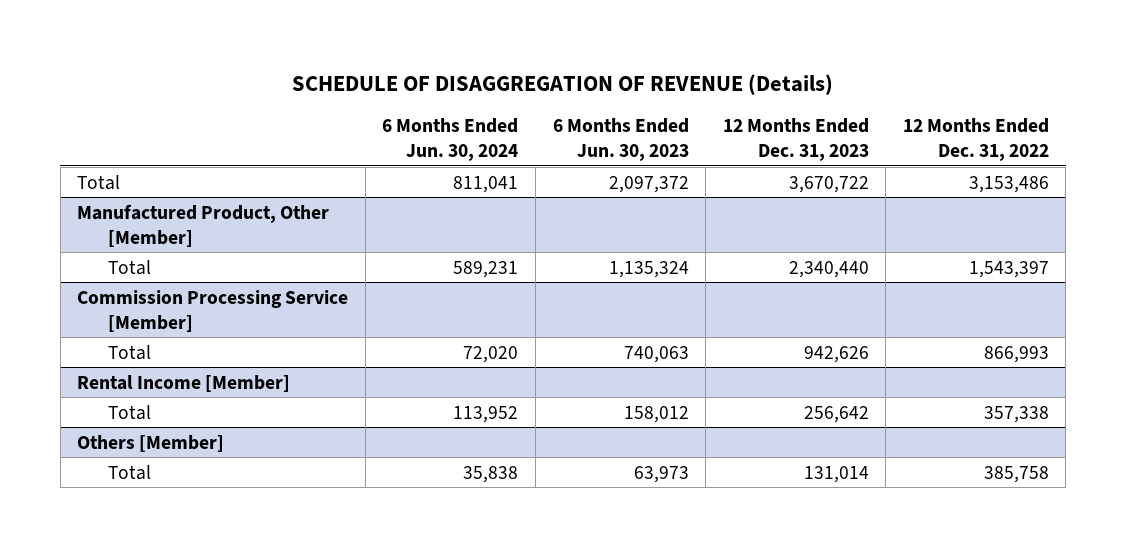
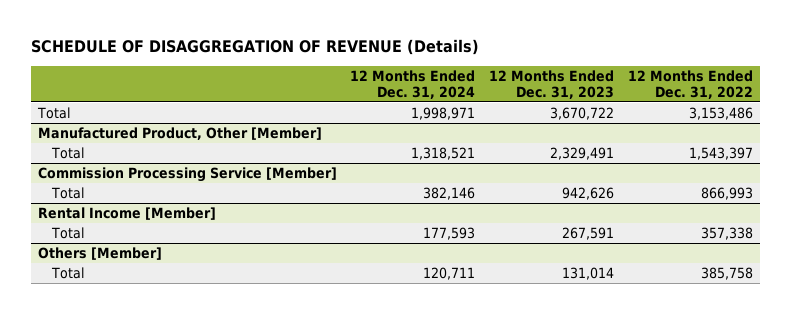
- | 6 Months Ended Jun. 30, 2024 | 6 Months Ended Jun. 30, 2023 | 12 Months Ended Dec. 31, 2023 | 12 Months Ended Dec. 31, 2022
+ | 12 Months Ended Dec. 31, 2024 | 12 Months Ended Dec. 31, 2023 | 12 Months Ended Dec. 31, 2022
@ Manufactured Product, Other [Member]
- Total | 589,231 | 1,135,324 | 2,340,440 | 1,543,397
+ Total | 1,318,521 | 2,329,491 | 1,543,397
@ Rental Income [Member]
- Total | 113,952 | 158,012 | 256,642 | 357,338
+ Total | 177,593 | 267,591 | 357,338

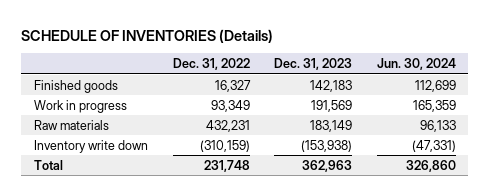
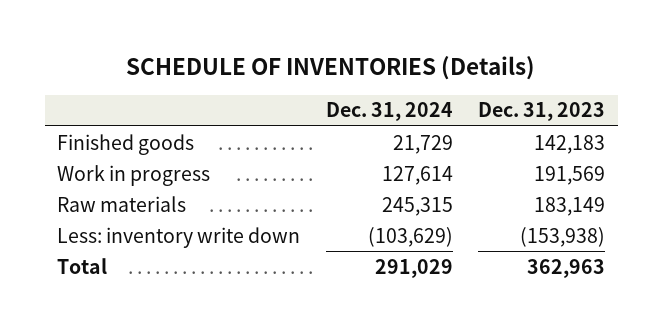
- | Dec. 31, 2022 | Dec. 31, 2023 | Jun. 30, 2024
+ | Dec. 31, 2024 | Dec. 31, 2023
- Inventory write down | (310,159) | (153,938) | (47,331)
+ Less: inventory write down | (103,629) | (153,938)

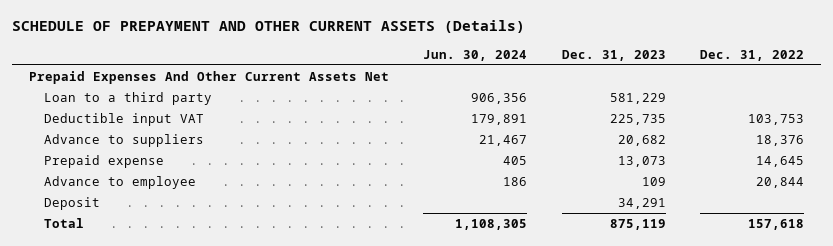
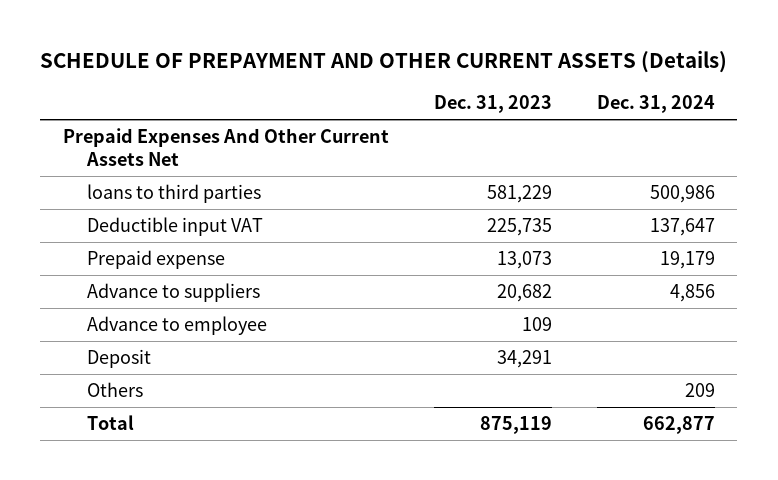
- | Jun. 30, 2024 | Dec. 31, 2023 | Dec. 31, 2022
+ | Dec. 31, 2023 | Dec. 31, 2024
- Loan to a third party | 906,356 | 581,229 |
+ loans to third parties | 581,229 | 500,986
moved down: Advance to suppliers | 20,682 | 4,856
+ Others | | 209

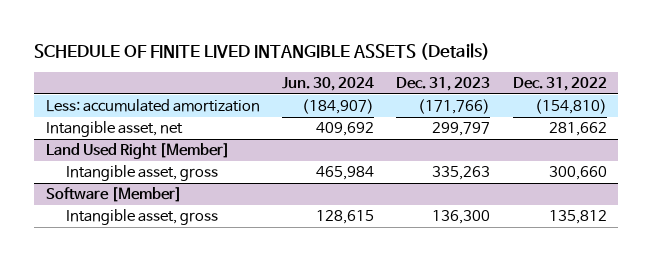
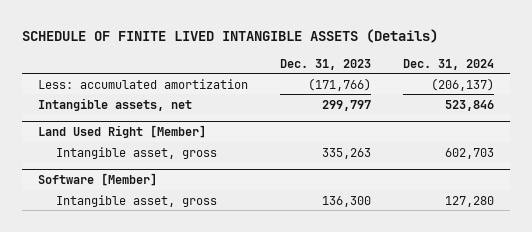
- | Jun. 30, 2024 | Dec. 31, 2023 | Dec. 31, 2022
+ | Dec. 31, 2023 | Dec. 31, 2024
- Intangible asset, net | 409,692 | 299,797 | 281,662
+ Intangible assets, net | 299,797 | 523,846

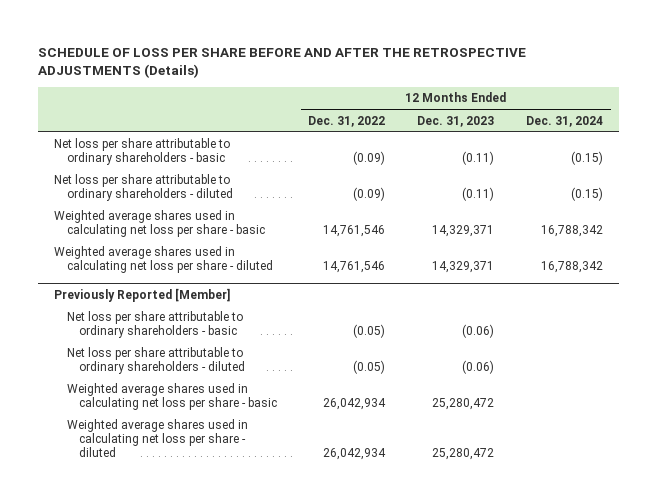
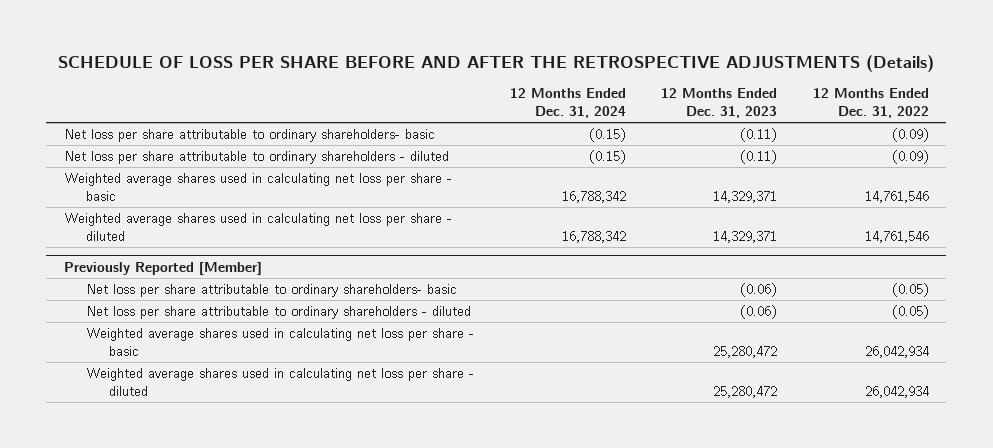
- | 12 Months Ended Dec. 31, 2022 | 12 Months Ended Dec. 31, 2023 | 12 Months Ended Dec. 31, 2024
+ | 12 Months Ended Dec. 31, 2024 | 12 Months Ended Dec. 31, 2023 | 12 Months Ended Dec. 31, 2022
- Net loss per share attributable to ordinary shareholders - basic | (0.09) | (0.11) | (0.15)
+ Net loss per share attributable to ordinary shareholders- basic | (0.15) | (0.11) | (0.09)
@ Previously Reported [Member]
- Net loss per share attributable to ordinary shareholders - basic | (0.05) | (0.06) |
+ Net loss per share attributable to ordinary shareholders- basic | | (0.06) | (0.05)

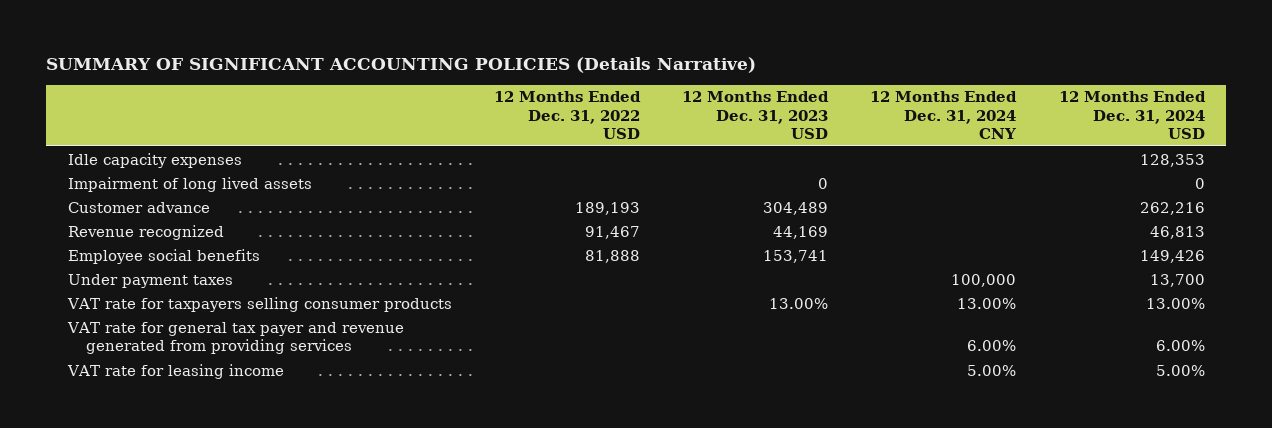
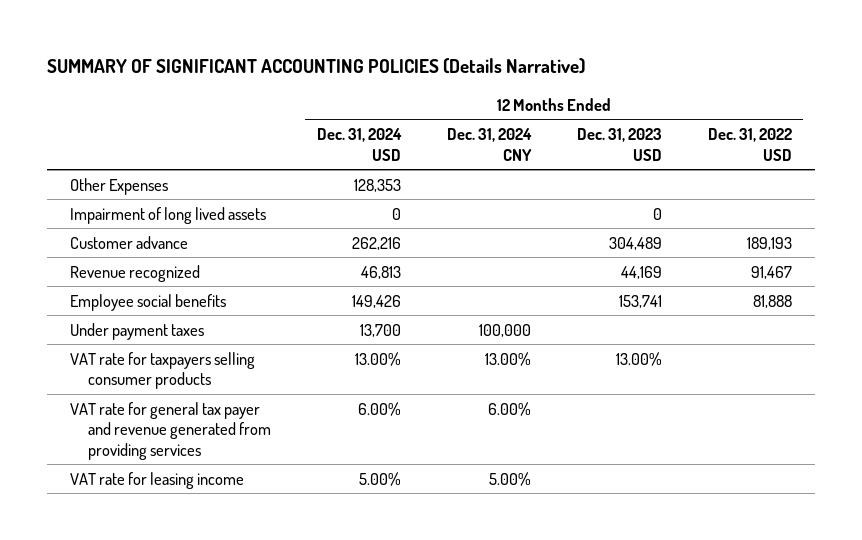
- | 12 Months Ended Dec. 31, 2022 USD | 12 Months Ended Dec. 31, 2023 USD | 12 Months Ended Dec. 31, 2024 CNY | 12 Months Ended Dec. 31, 2024 USD
+ | 12 Months Ended Dec. 31, 2024 USD | 12 Months Ended Dec. 31, 2024 CNY | 12 Months Ended Dec. 31, 2023 USD | 12 Months Ended Dec. 31, 2022 USD
- Idle capacity expenses | | | | 128,353
+ Other Expenses | 128,353 | | |

